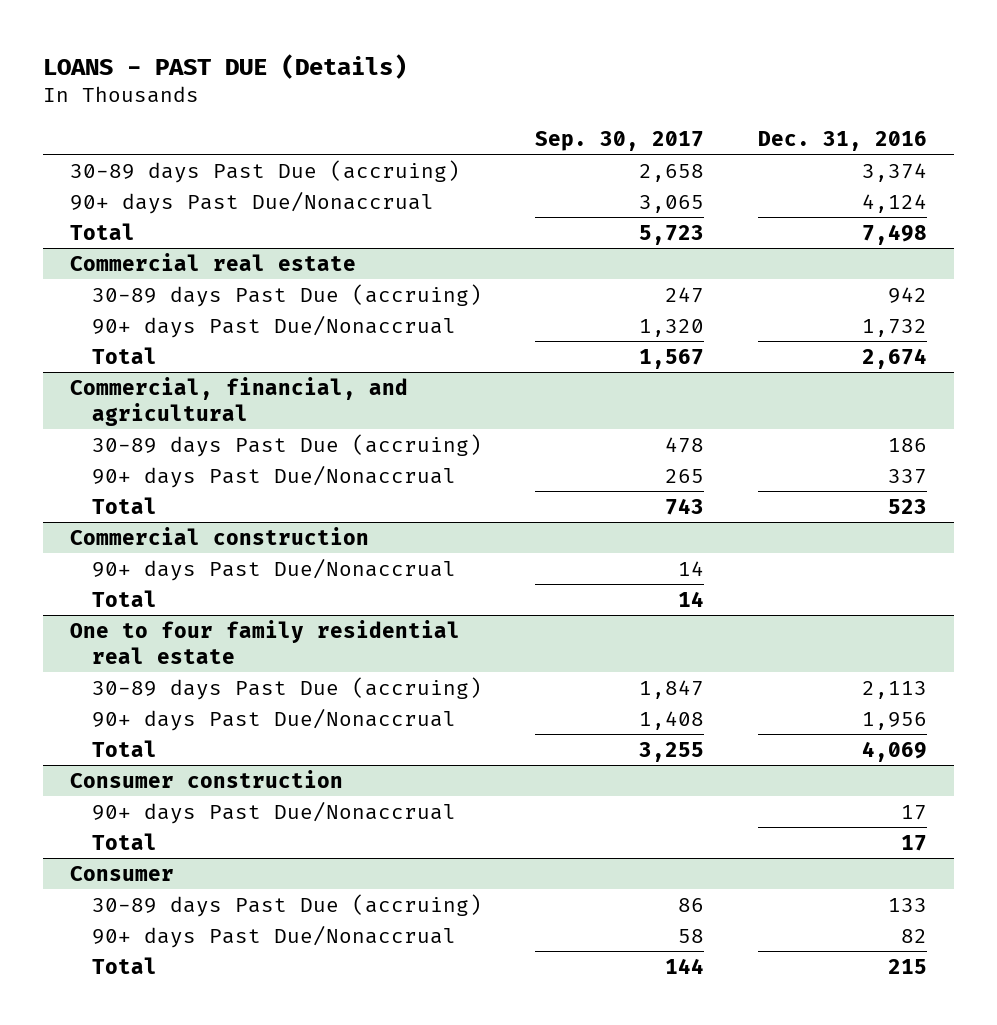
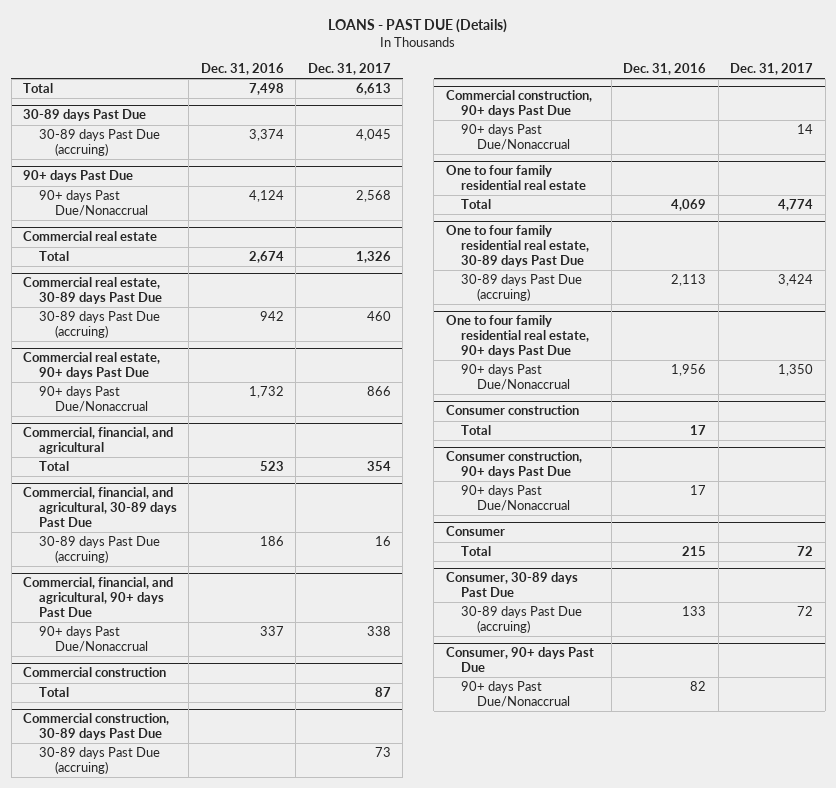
- | Sep. 30, 2017 | Dec. 31, 2016
+ | Dec. 31, 2016 | Dec. 31, 2017
moved up: Total | 7,498 | 6,613
+ 30-89 days Past Due
+ 90+ days Past Due
@ Commercial real estate
moved up: Total | 2,674 | 1,326
+ Commercial real estate, 30-89 days Past Due
+ Commercial real estate, 90+ days Past Due
@ Commercial, financial, and agricultural
moved up: Total | 523 | 354
+ Commercial, financial, and agricultural, 30-89 days Past Due
+ Commercial, financial, and agricultural, 90+ days Past Due
@ Commercial construction
- 90+ days Past Due/Nonaccrual | 14 |
+ Commercial construction, 30-89 days Past Due
+ 30-89 days Past Due (accruing) | | 73
+ Commercial construction, 90+ days Past Due
+ 90+ days Past Due/Nonaccrual | | 14
@ One to four family residential real estate
moved up: Total | 4,069 | 4,774
+ One to four family residential real estate, 30-89 days Past Due
+ One to four family residential real estate, 90+ days Past Due
@ Consumer construction
- 90+ days Past Due/Nonaccrual | | 17
+ Consumer construction, 90+ days Past Due
+ 90+ days Past Due/Nonaccrual | 17 |
@ Consumer
moved up: Total | 215 | 72
+ Consumer, 30-89 days Past Due
+ Consumer, 90+ days Past Due

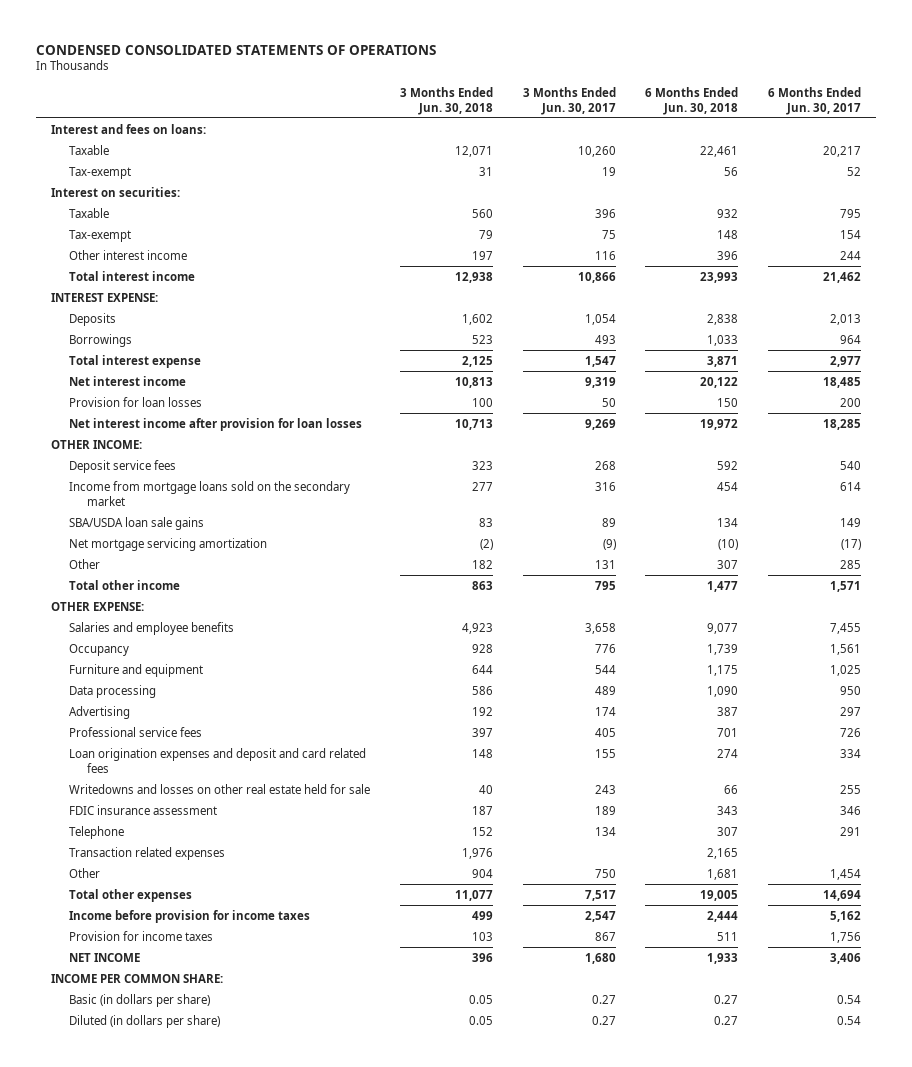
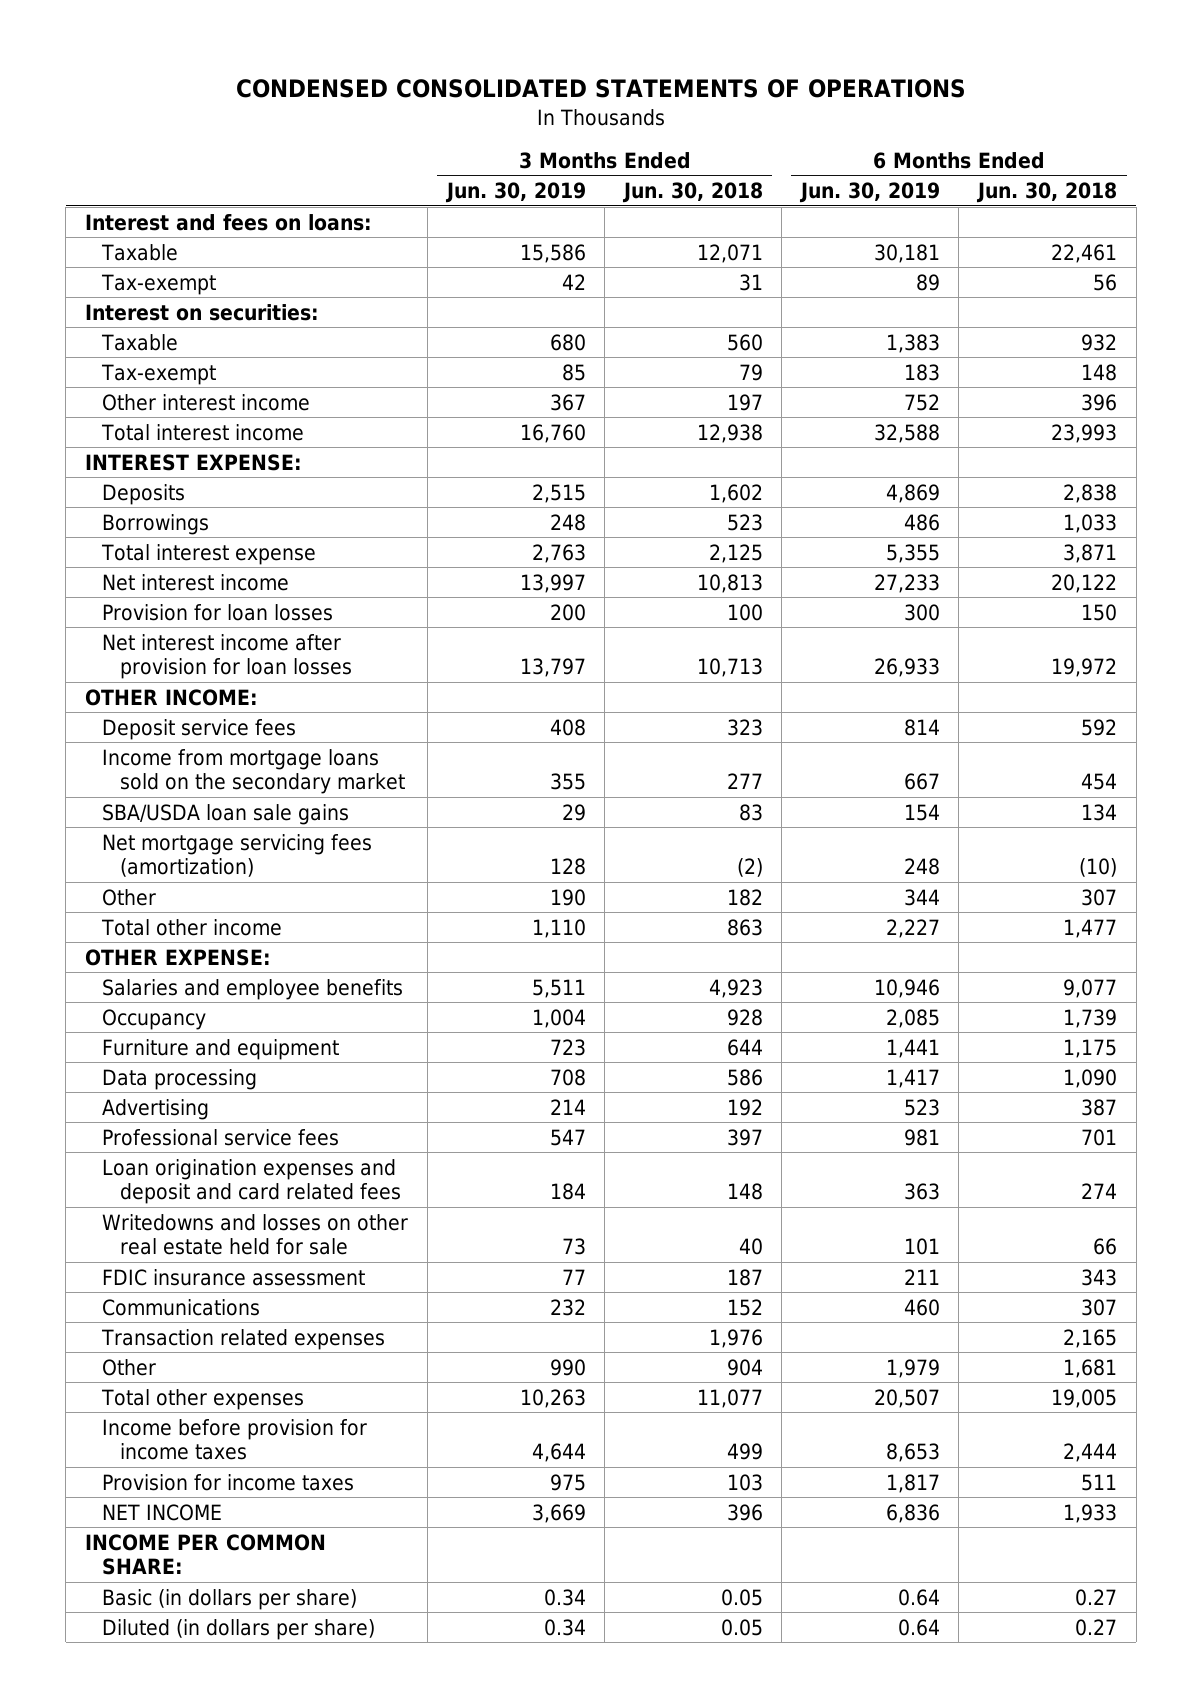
- | 3 Months Ended Jun. 30, 2018 | 3 Months Ended Jun. 30, 2017 | 6 Months Ended Jun. 30, 2018 | 6 Months Ended Jun. 30, 2017
+ | 3 Months Ended Jun. 30, 2019 | 3 Months Ended Jun. 30, 2018 | 6 Months Ended Jun. 30, 2019 | 6 Months Ended Jun. 30, 2018
- Net mortgage servicing amortization | (2) | (9) | (10) | (17)
+ Net mortgage servicing fees (amortization) | 128 | (2) | 248 | (10)
- Telephone | 152 | 134 | 307 | 291
+ Communications | 232 | 152 | 460 | 307

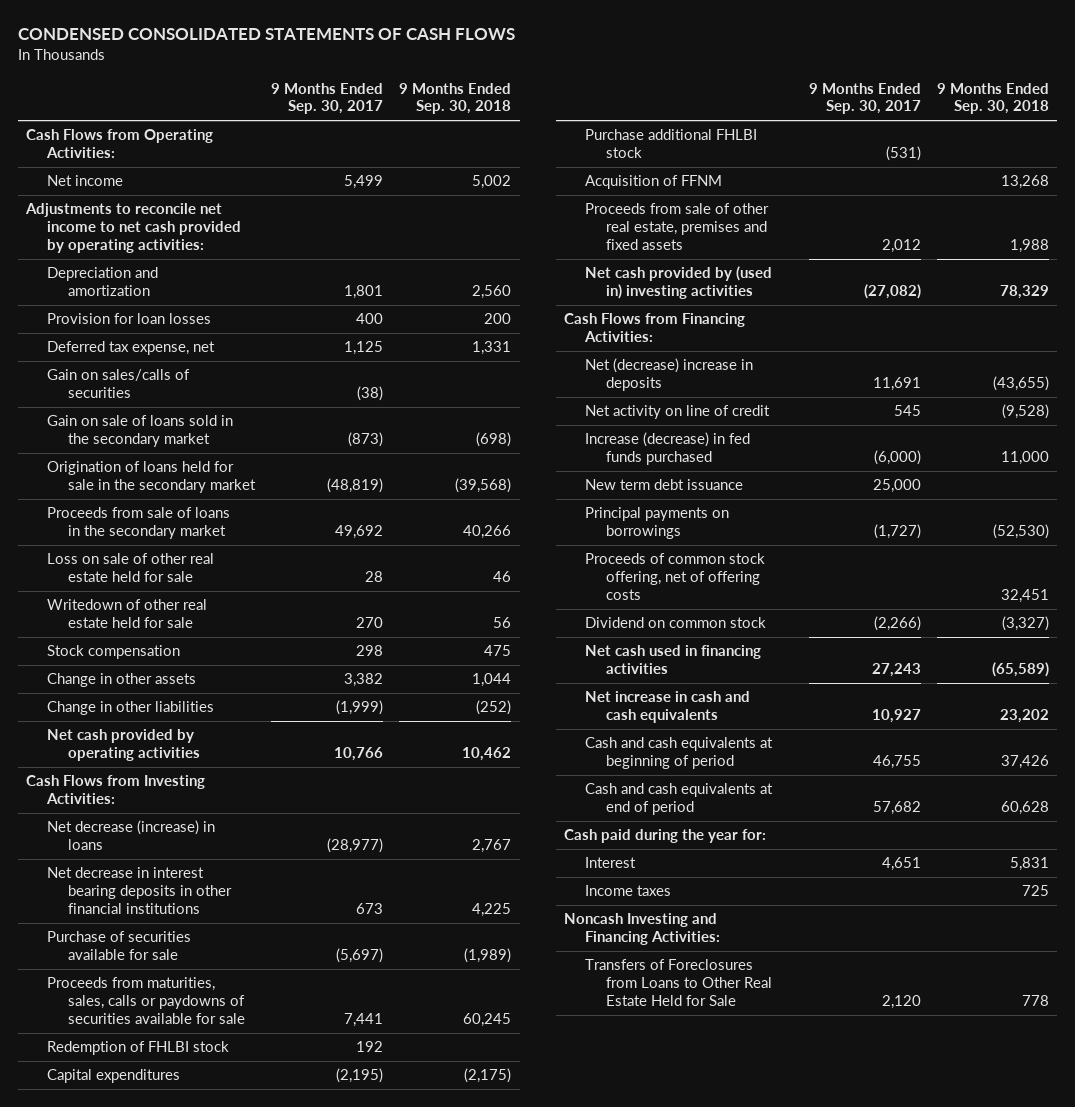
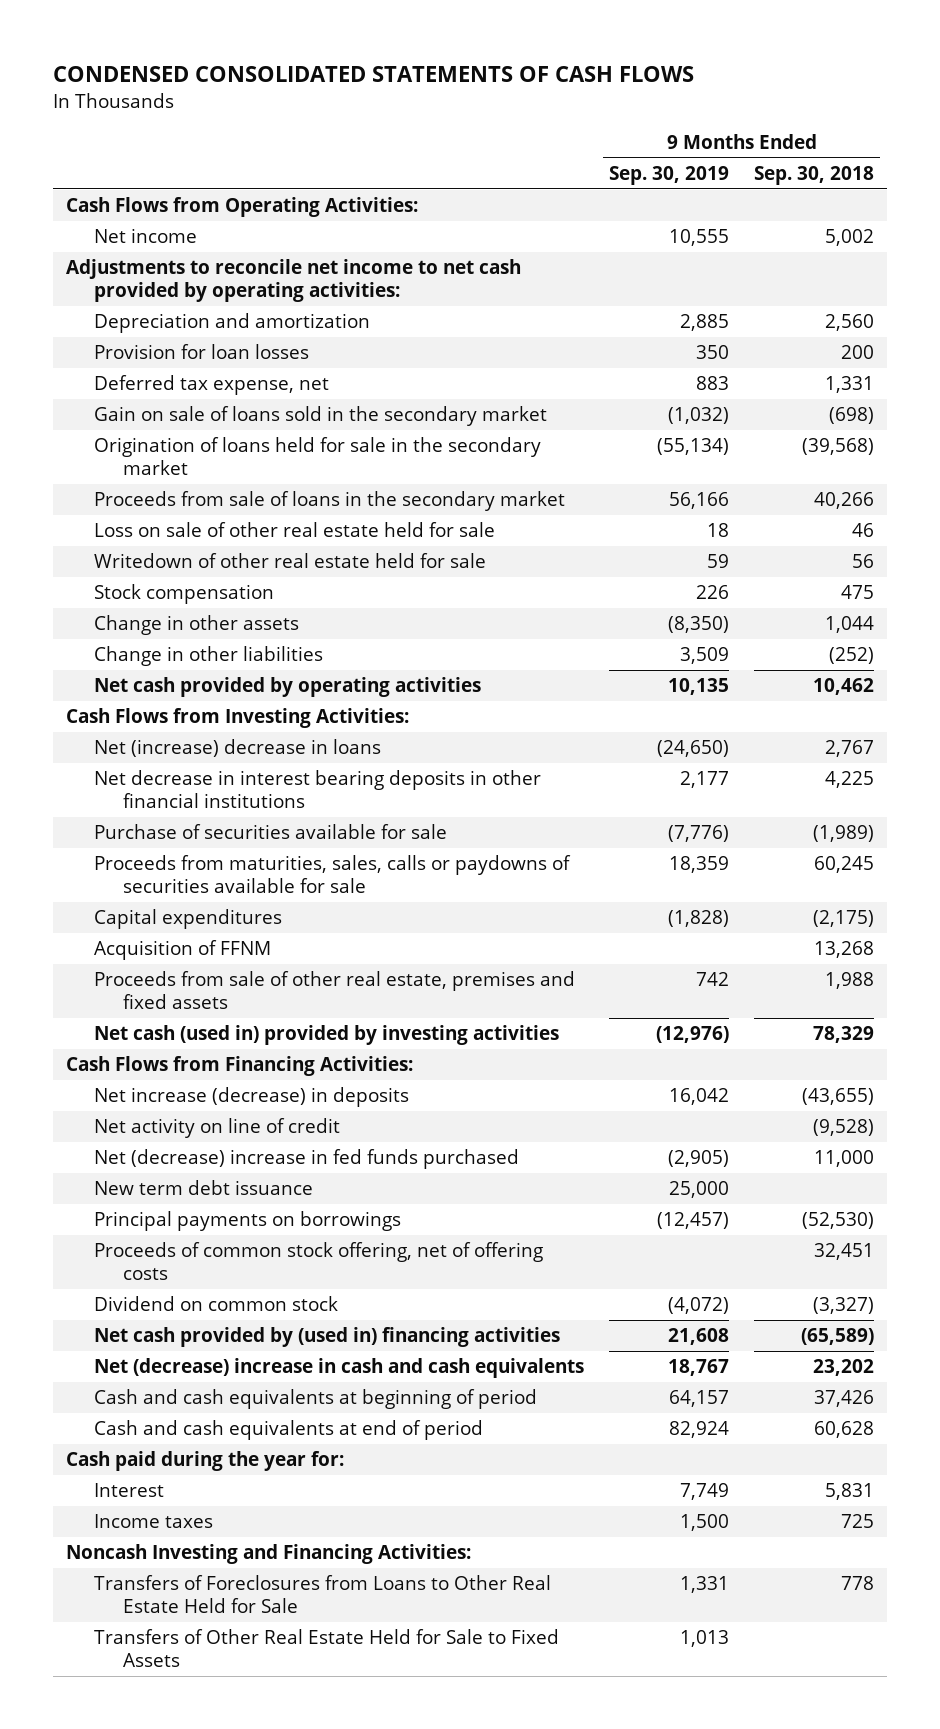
- | 9 Months Ended Sep. 30, 2017 | 9 Months Ended Sep. 30, 2018
+ | 9 Months Ended Sep. 30, 2019 | 9 Months Ended Sep. 30, 2018
- Gain on sales/calls of securities | (38) |
- Net decrease (increase) in loans | (28,977) | 2,767
+ Net (increase) decrease in loans | (24,650) | 2,767
- Redemption of FHLBI stock | 192 |
- Purchase additional FHLBI stock | (531) |
- Net cash provided by (used in) investing activities | (27,082) | 78,329
+ Net cash (used in) provided by investing activities | (12,976) | 78,329
- Net (decrease) increase in deposits | 11,691 | (43,655)
+ Net increase (decrease) in deposits | 16,042 | (43,655)
- Increase (decrease) in fed funds purchased | (6,000) | 11,000
+ Net (decrease) increase in fed funds purchased | (2,905) | 11,000
- Net cash used in financing activities | 27,243 | (65,589)
- Net increase in cash and cash equivalents | 10,927 | 23,202
+ Net cash provided by (used in) financing activities | 21,608 | (65,589)
+ Net (decrease) increase in cash and cash equivalents | 18,767 | 23,202
+ Transfers of Other Real Estate Held for Sale to Fixed Assets | 1,013 |

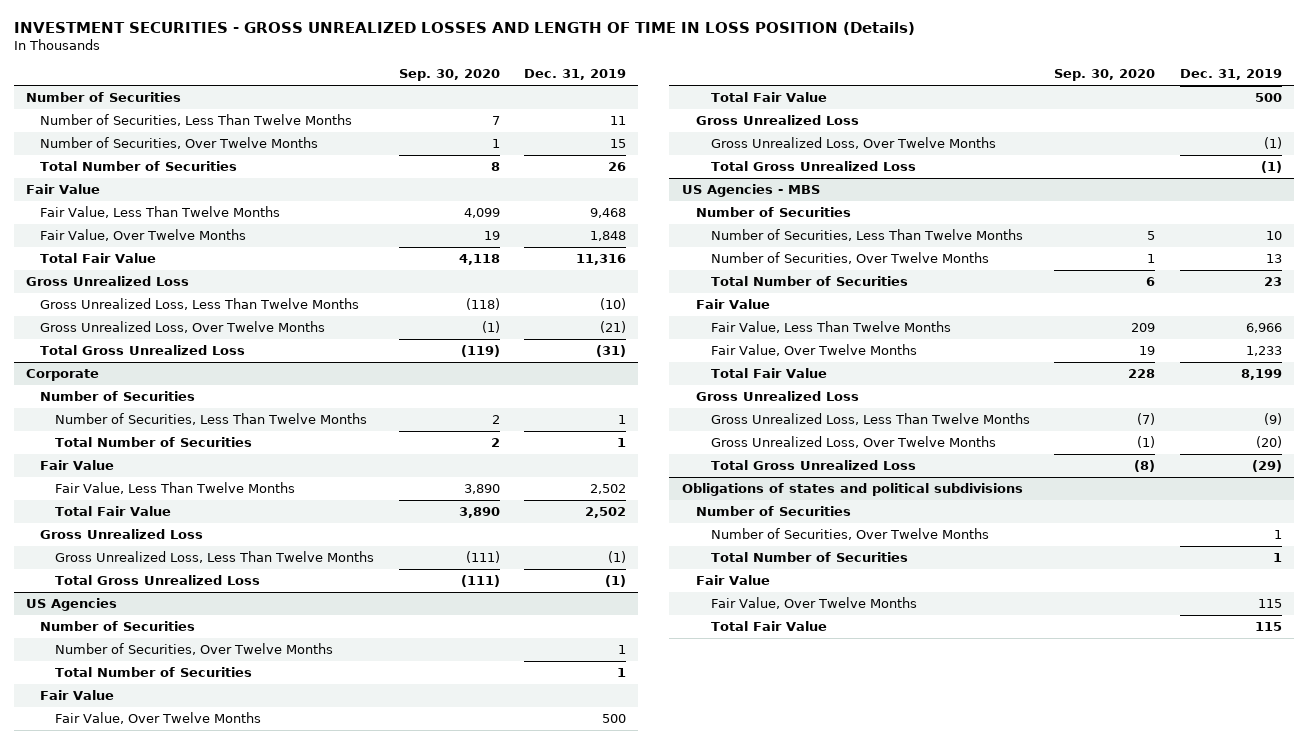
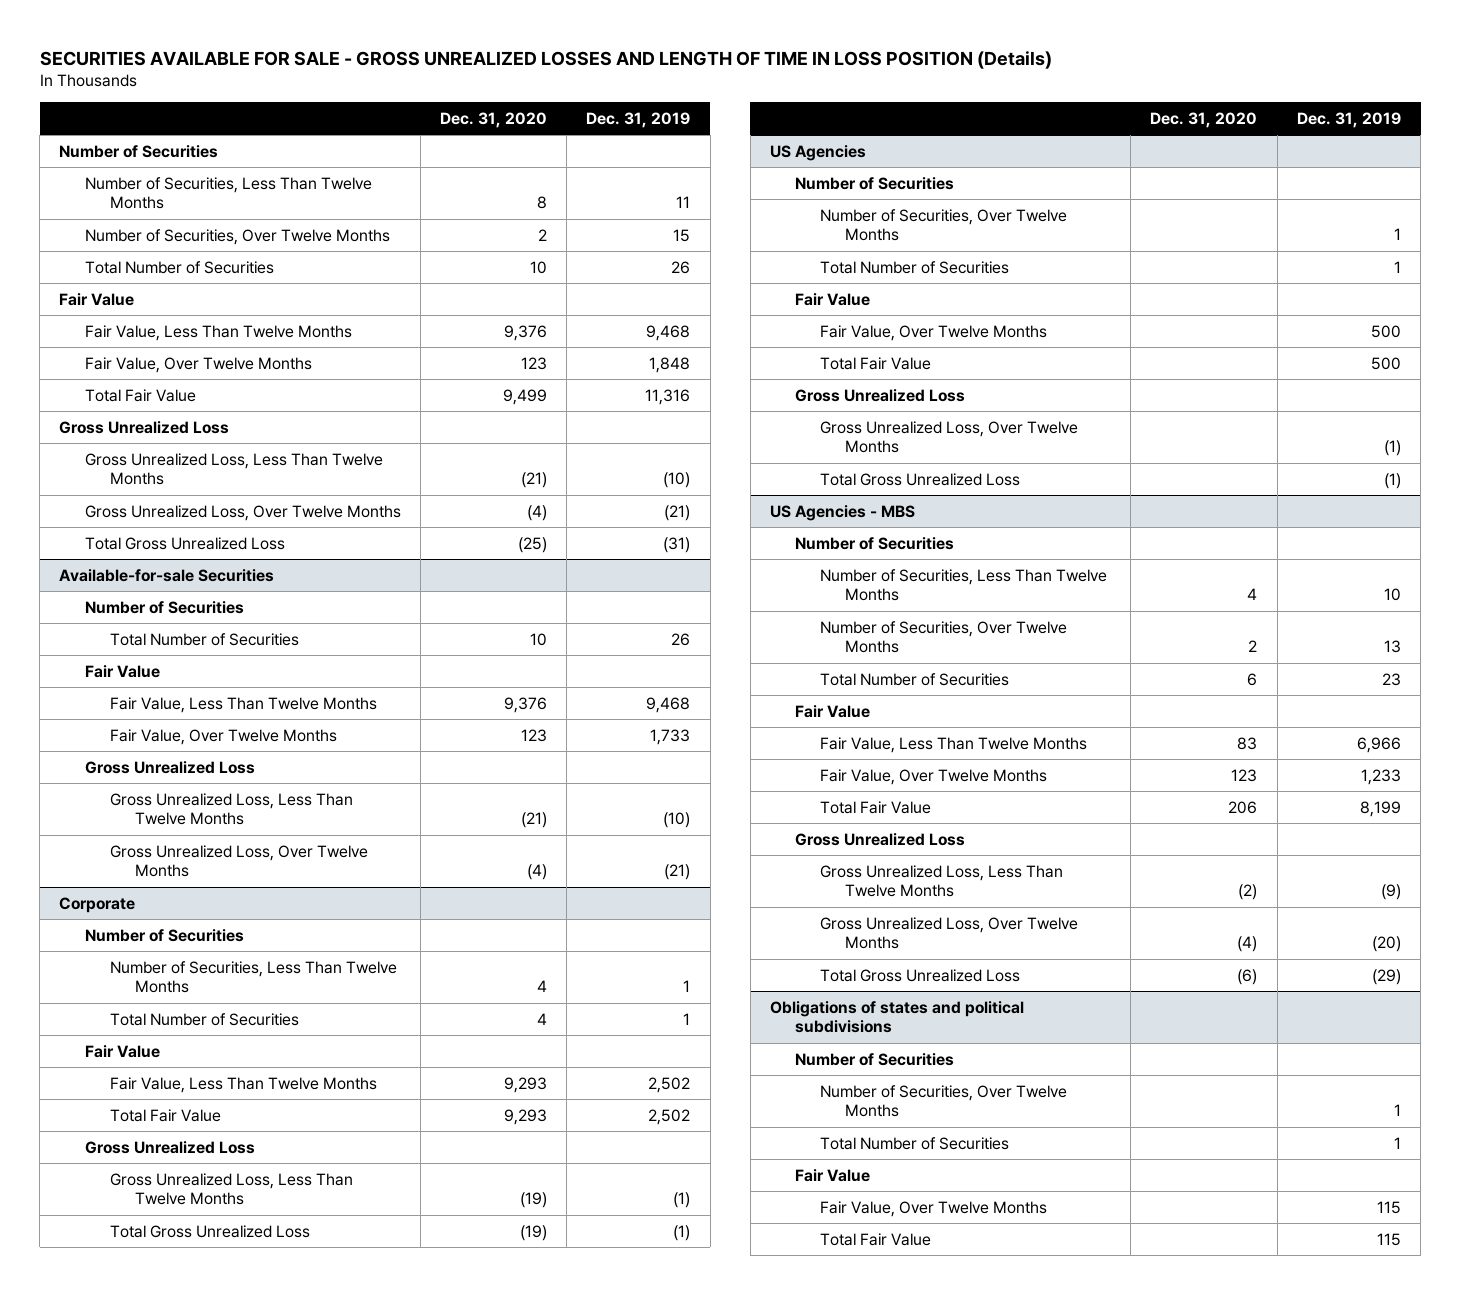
- INVESTMENT SECURITIES - GROSS UNREALIZED LOSSES AND LENGTH OF TIME IN LOSS POSITION (Details)
+ SECURITIES AVAILABLE FOR SALE - GROSS UNREALIZED LOSSES AND LENGTH OF TIME IN LOSS POSITION (Details)
- | Sep. 30, 2020 | Dec. 31, 2019
+ | Dec. 31, 2020 | Dec. 31, 2019
+ Available-for-sale Securities
+ Number of Securities
+ Total Number of Securities | 10 | 26
+ Fair Value
+ Fair Value, Less Than Twelve Months | 9,376 | 9,468
+ Fair Value, Over Twelve Months | 123 | 1,733
+ Gross Unrealized Loss
+ Gross Unrealized Loss, Less Than Twelve Months | (21) | (10)
+ Gross Unrealized Loss, Over Twelve Months | (4) | (21)

